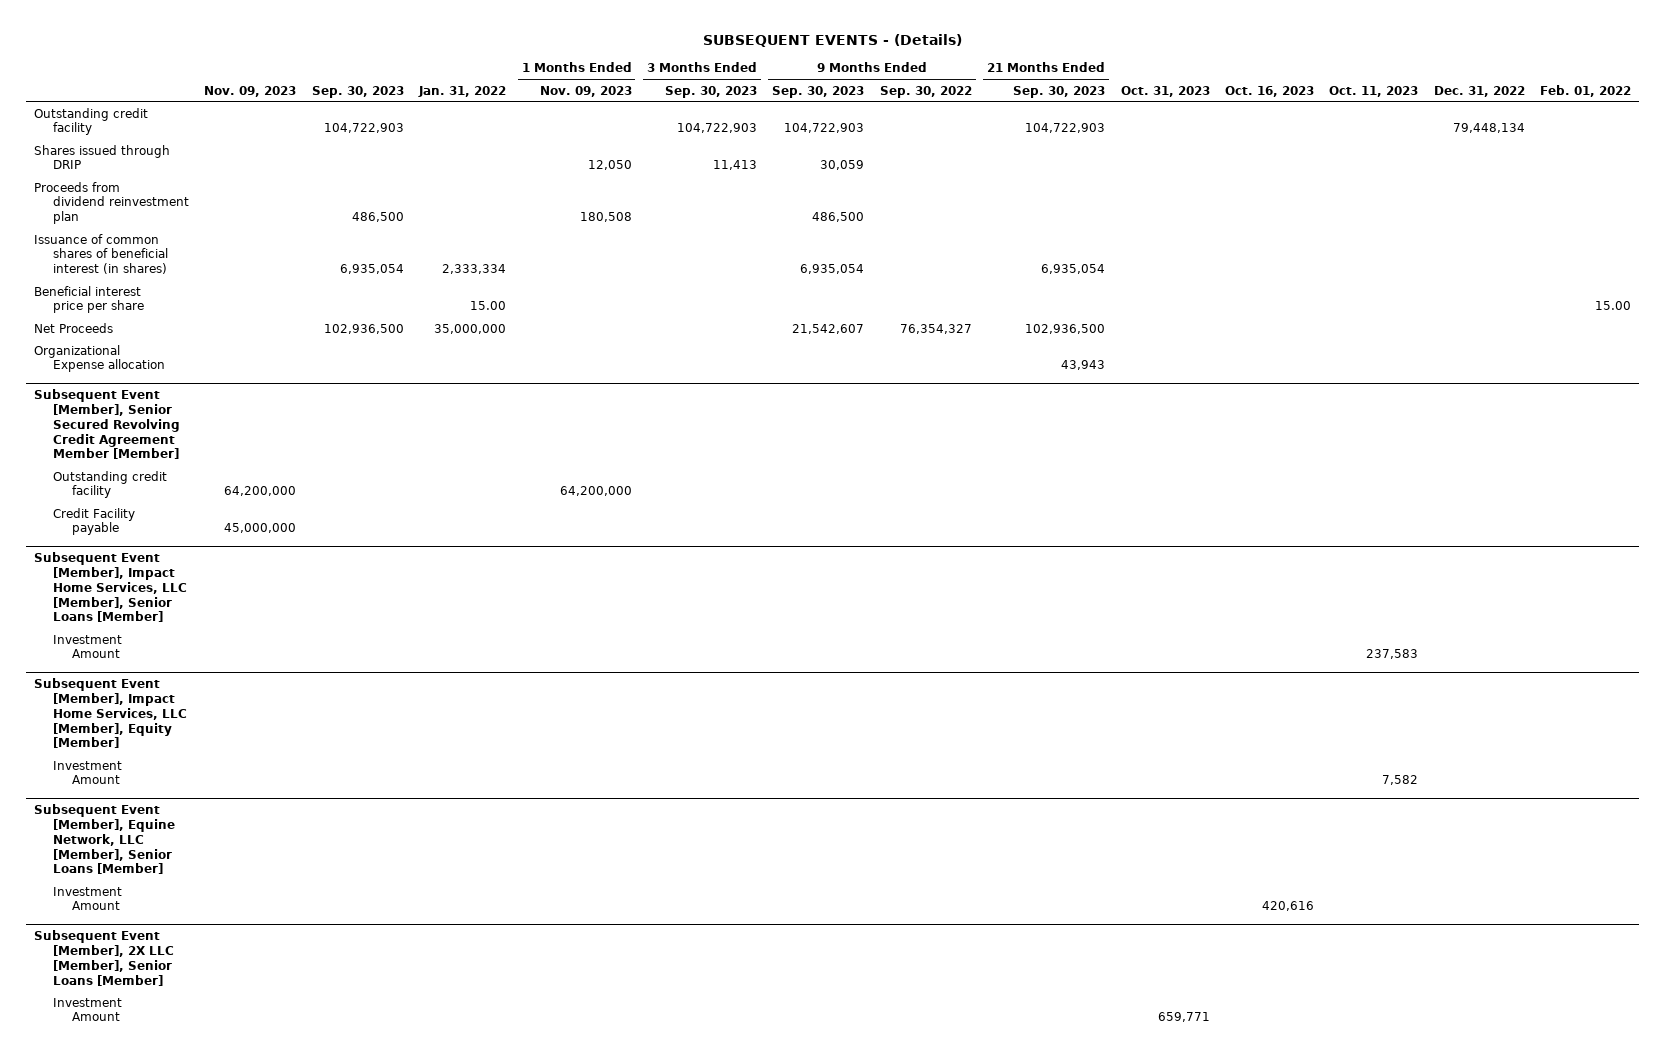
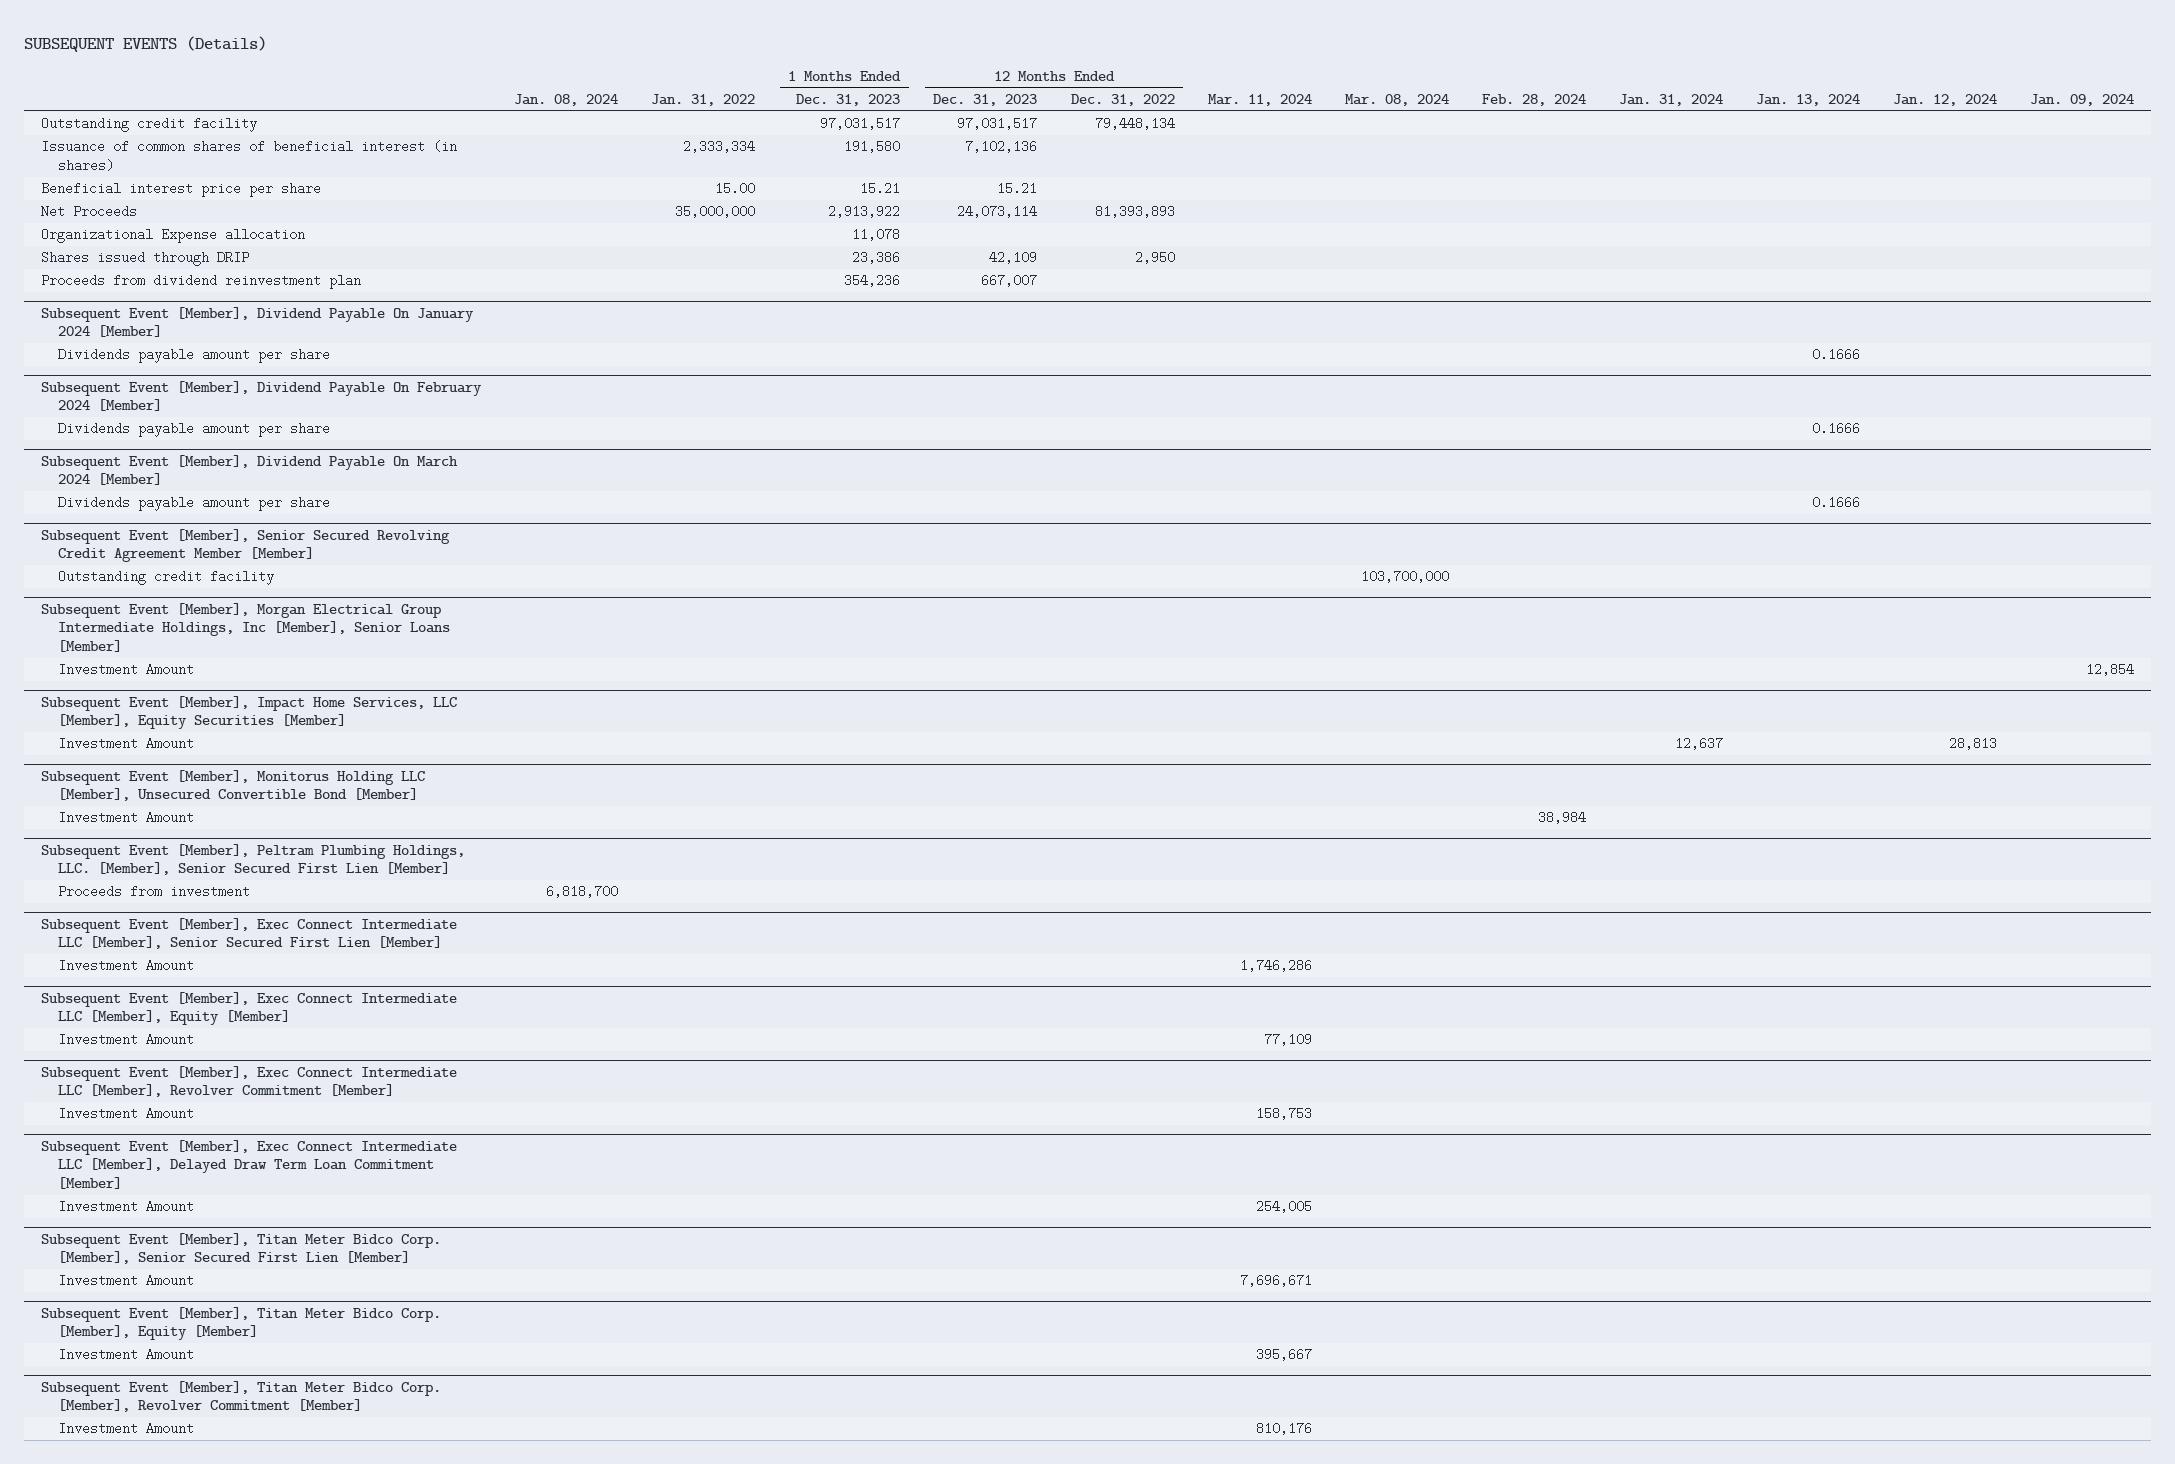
- SUBSEQUENT EVENTS - (Details)
+ SUBSEQUENT EVENTS (Details)
- | Nov. 09, 2023 | Sep. 30, 2023 | Jan. 31, 2022 | 1 Months Ended Nov. 09, 2023 | 3 Months Ended Sep. 30, 2023 | 9 Months Ended Sep. 30, 2023 | 9 Months Ended Sep. 30, 2022 | 21 Months Ended Sep. 30, 2023 | Oct. 31, 2023 | Oct. 16, 2023 | Oct. 11, 2023 | Dec. 31, 2022 | Feb. 01, 2022
+ | Jan. 08, 2024 | Jan. 31, 2022 | 1 Months Ended Dec. 31, 2023 | 12 Months Ended Dec. 31, 2023 | 12 Months Ended Dec. 31, 2022 | Mar. 11, 2024 | Mar. 08, 2024 | Feb. 28, 2024 | Jan. 31, 2024 | Jan. 13, 2024 | Jan. 12, 2024 | Jan. 09, 2024
moved down: Shares issued through DRIP | | | 23,386 | 42,109 | 2,950 | | | | | | |
moved down: Proceeds from dividend reinvestment plan | | | 354,236 | 667,007 | | | | | | | |
+ Subsequent Event [Member], Dividend Payable On January 2024 [Member]
+ Dividends payable amount per share | | | | | | | | | | 0.1666 | |
+ Subsequent Event [Member], Dividend Payable On February 2024 [Member]
+ Dividends payable amount per share | | | | | | | | | | 0.1666 | |
+ Subsequent Event [Member], Dividend Payable On March 2024 [Member]
+ Dividends payable amount per share | | | | | | | | | | 0.1666 | |
@ Subsequent Event [Member], Senior Secured Revolving Credit Agreement Member [Member]
- Credit Facility payable | 45,000,000 | | | | | | | | | | | |
- Subsequent Event [Member], Impact Home Services, LLC [Member], Senior Loans [Member]
- Investment Amount | | | | | | | | | | | 237,583 | |
- Subsequent Event [Member], Impact Home Services, LLC [Member], Equity [Member]
+ Subsequent Event [Member], Morgan Electrical Group Intermediate Holdings, Inc [Member], Senior Loans [Member]
+ Investment Amount | | | | | | | | | | | | 12,854
+ Subsequent Event [Member], Impact Home Services, LLC [Member], Equity Securities [Member]
- Subsequent Event [Member], Equine Network, LLC [Member], Senior Loans [Member]
- Investment Amount | | | | | | | | | | 420,616 | | |
- Subsequent Event [Member], 2X LLC [Member], Senior Loans [Member]
- Investment Amount | | | | | | | | | 659,771 | | | |
+ Subsequent Event [Member], Monitorus Holding LLC [Member], Unsecured Convertible Bond [Member]
+ Investment Amount | | | | | | | | 38,984 | | | |
+ Subsequent Event [Member], Peltram Plumbing Holdings, LLC. [Member], Senior Secured First Lien [Member]
+ Proceeds from investment | 6,818,700 | | | | | | | | | | |
+ Subsequent Event [Member], Exec Connect Intermediate LLC [Member], Senior Secured First Lien [Member]
+ Investment Amount | | | | | | 1,746,286 | | | | | |
+ Subsequent Event [Member], Exec Connect Intermediate LLC [Member], Equity [Member]
+ Investment Amount | | | | | | 77,109 | | | | | |
+ Subsequent Event [Member], Exec Connect Intermediate LLC [Member], Revolver Commitment [Member]
+ Investment Amount | | | | | | 158,753 | | | | | |
+ Subsequent Event [Member], Exec Connect Intermediate LLC [Member], Delayed Draw Term Loan Commitment [Member]
+ Investment Amount | | | | | | 254,005 | | | | | |
+ Subsequent Event [Member], Titan Meter Bidco Corp. [Member], Senior Secured First Lien [Member]
+ Investment Amount | | | | | | 7,696,671 | | | | | |
+ Subsequent Event [Member], Titan Meter Bidco Corp. [Member], Equity [Member]
+ Investment Amount | | | | | | 395,667 | | | | | |
+ Subsequent Event [Member], Titan Meter Bidco Corp. [Member], Revolver Commitment [Member]
+ Investment Amount | | | | | | 810,176 | | | | | |

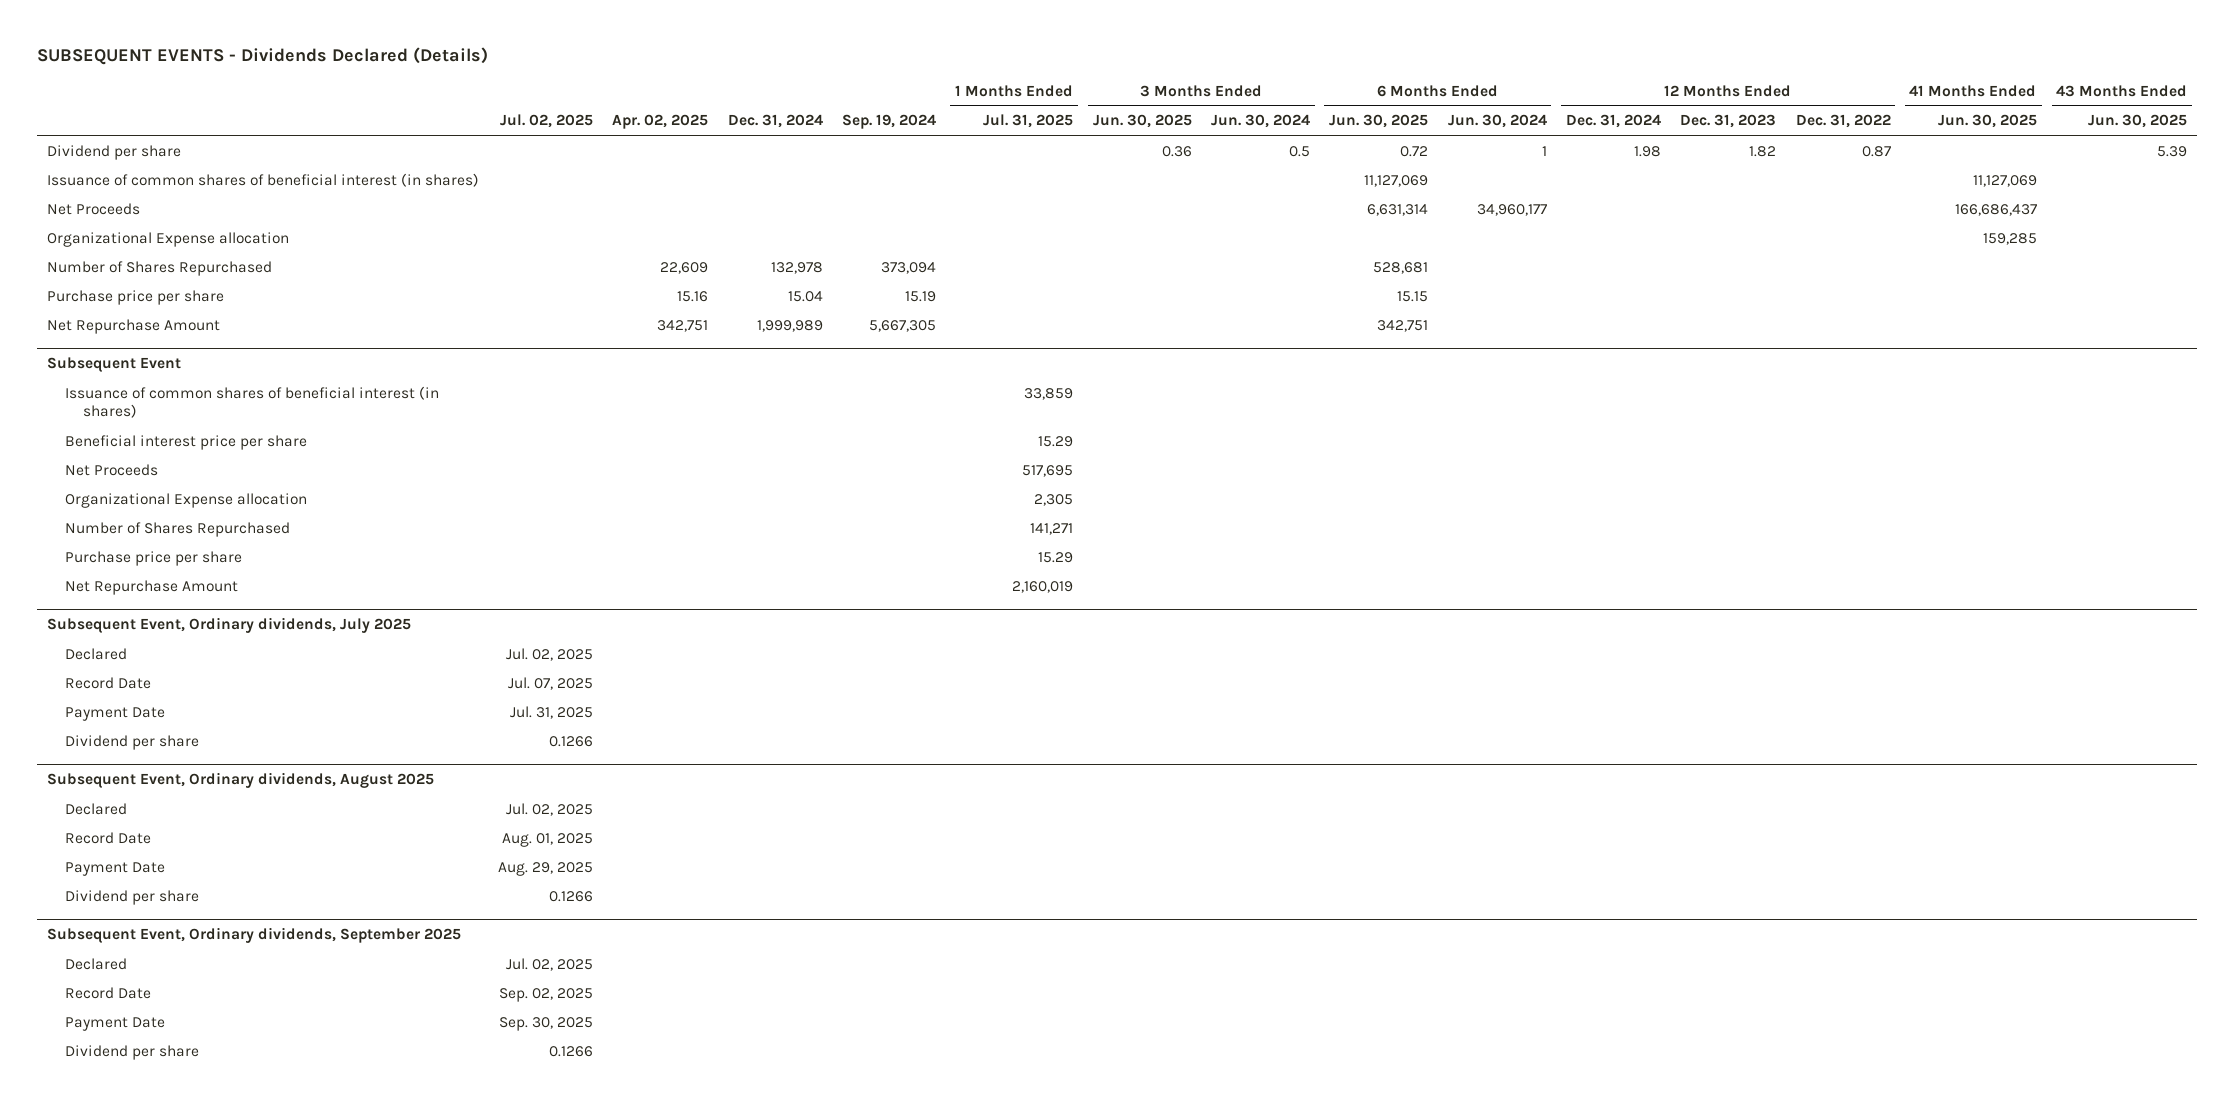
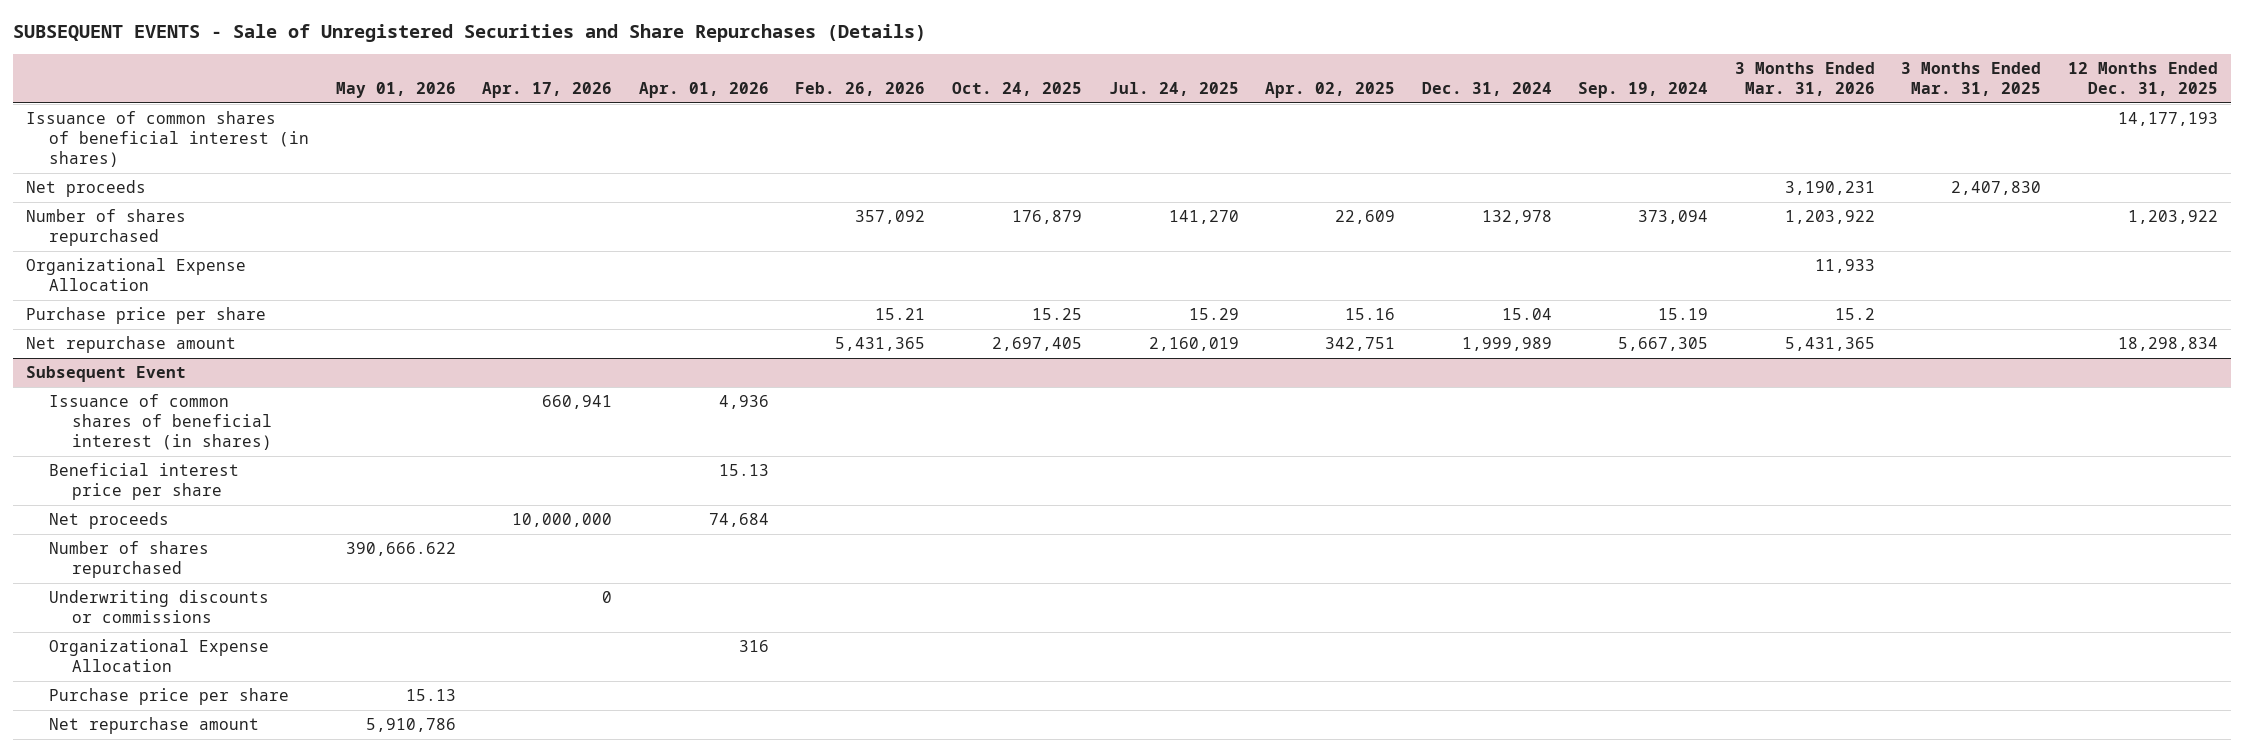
- SUBSEQUENT EVENTS - Dividends Declared (Details)
+ SUBSEQUENT EVENTS - Sale of Unregistered Securities and Share Repurchases (Details)
- | Jul. 02, 2025 | Apr. 02, 2025 | Dec. 31, 2024 | Sep. 19, 2024 | 1 Months Ended Jul. 31, 2025 | 3 Months Ended Jun. 30, 2025 | 3 Months Ended Jun. 30, 2024 | 6 Months Ended Jun. 30, 2025 | 6 Months Ended Jun. 30, 2024 | 12 Months Ended Dec. 31, 2024 | 12 Months Ended Dec. 31, 2023 | 12 Months Ended Dec. 31, 2022 | 41 Months Ended Jun. 30, 2025 | 43 Months Ended Jun. 30, 2025
+ | May 01, 2026 | Apr. 17, 2026 | Apr. 01, 2026 | Feb. 26, 2026 | Oct. 24, 2025 | Jul. 24, 2025 | Apr. 02, 2025 | Dec. 31, 2024 | Sep. 19, 2024 | 3 Months Ended Mar. 31, 2026 | 3 Months Ended Mar. 31, 2025 | 12 Months Ended Dec. 31, 2025
- Dividend per share | | | | | | 0.36 | 0.5 | 0.72 | 1 | 1.98 | 1.82 | 0.87 | | 5.39
- Net Proceeds | | | | | | | | 6,631,314 | 34,960,177 | | | | 166,686,437 |
- Organizational Expense allocation | | | | | | | | | | | | | 159,285 |
- Number of Shares Repurchased | | 22,609 | 132,978 | 373,094 | | | | 528,681 | | | | | |
+ Net proceeds | | | | | | | | | | 3,190,231 | 2,407,830 |
+ Number of shares repurchased | | | | 357,092 | 176,879 | 141,270 | 22,609 | 132,978 | 373,094 | 1,203,922 | | 1,203,922
+ Organizational Expense Allocation | | | | | | | | | | 11,933 | |
- Net Repurchase Amount | | 342,751 | 1,999,989 | 5,667,305 | | | | 342,751 | | | | | |
+ Net repurchase amount | | | | 5,431,365 | 2,697,405 | 2,160,019 | 342,751 | 1,999,989 | 5,667,305 | 5,431,365 | | 18,298,834
@ Subsequent Event
- Net Proceeds | | | | | 517,695 | | | | | | | | |
- Organizational Expense allocation | | | | | 2,305 | | | | | | | | |
- Number of Shares Repurchased | | | | | 141,271 | | | | | | | | |
+ Net proceeds | | 10,000,000 | 74,684 | | | | | | | | |
+ Number of shares repurchased | 390,666.622 | | | | | | | | | | |
+ Underwriting discounts or commissions | | 0 | | | | | | | | | |
+ Organizational Expense Allocation | | | 316 | | | | | | | | |
- Net Repurchase Amount | | | | | 2,160,019 | | | | | | | | |
- Subsequent Event, Ordinary dividends, July 2025
- Declared | Jul. 02, 2025 | | | | | | | | | | | | |
- Record Date | Jul. 07, 2025 | | | | | | | | | | | | |
- Payment Date | Jul. 31, 2025 | | | | | | | | | | | | |
- Dividend per share | 0.1266 | | | | | | | | | | | | |
- Subsequent Event, Ordinary dividends, August 2025
- Declared | Jul. 02, 2025 | | | | | | | | | | | | |
- Record Date | Aug. 01, 2025 | | | | | | | | | | | | |
- Payment Date | Aug. 29, 2025 | | | | | | | | | | | | |
- Dividend per share | 0.1266 | | | | | | | | | | | | |
- Subsequent Event, Ordinary dividends, September 2025
- Declared | Jul. 02, 2025 | | | | | | | | | | | | |
- Record Date | Sep. 02, 2025 | | | | | | | | | | | | |
- Payment Date | Sep. 30, 2025 | | | | | | | | | | | | |
- Dividend per share | 0.1266 | | | | | | | | | | | | |
@ Subsequent Event
+ Net repurchase amount | 5,910,786 | | | | | | | | | | |

